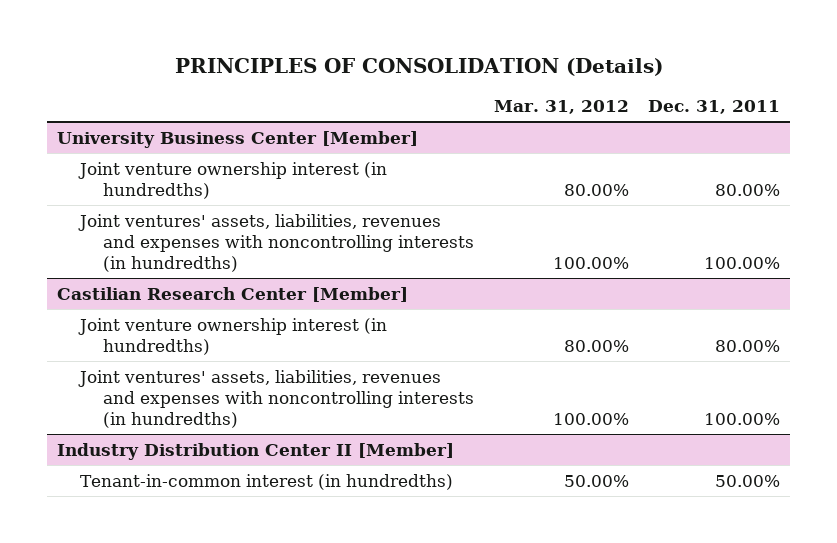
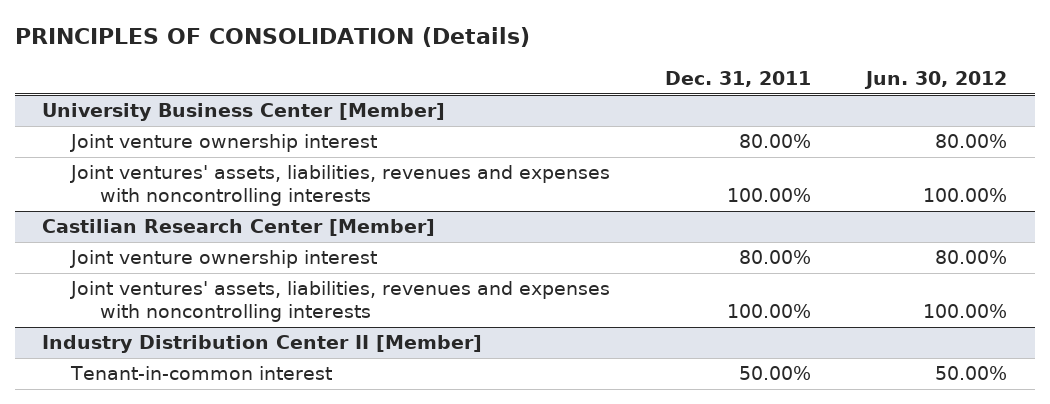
- | Mar. 31, 2012 | Dec. 31, 2011
+ | Dec. 31, 2011 | Jun. 30, 2012
@ University Business Center [Member]
- Joint venture ownership interest (in hundredths) | 80.00% | 80.00%
- Joint ventures' assets, liabilities, revenues and expenses with noncontrolling interests (in hundredths) | 100.00% | 100.00%
+ Joint venture ownership interest | 80.00% | 80.00%
+ Joint ventures' assets, liabilities, revenues and expenses with noncontrolling interests | 100.00% | 100.00%
@ Castilian Research Center [Member]
- Joint venture ownership interest (in hundredths) | 80.00% | 80.00%
- Joint ventures' assets, liabilities, revenues and expenses with noncontrolling interests (in hundredths) | 100.00% | 100.00%
+ Joint venture ownership interest | 80.00% | 80.00%
+ Joint ventures' assets, liabilities, revenues and expenses with noncontrolling interests | 100.00% | 100.00%
@ Industry Distribution Center II [Member]
- Tenant-in-common interest (in hundredths) | 50.00% | 50.00%
+ Tenant-in-common interest | 50.00% | 50.00%

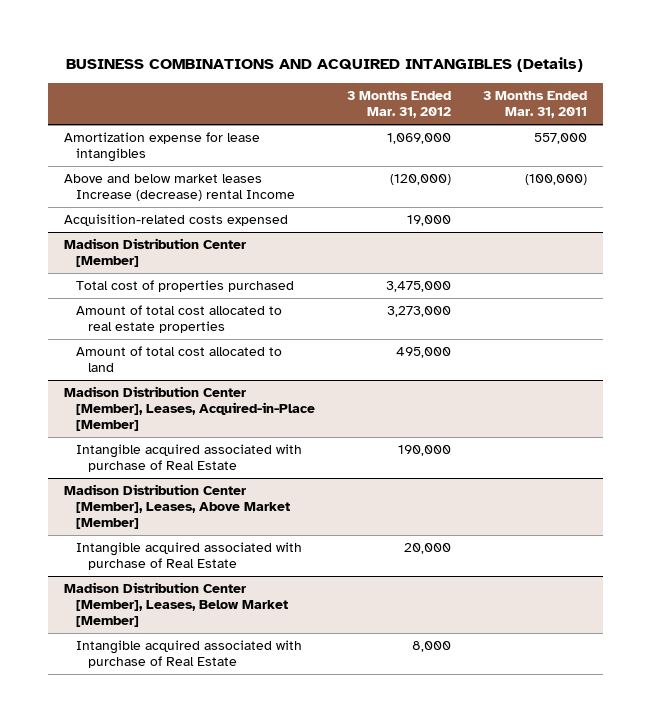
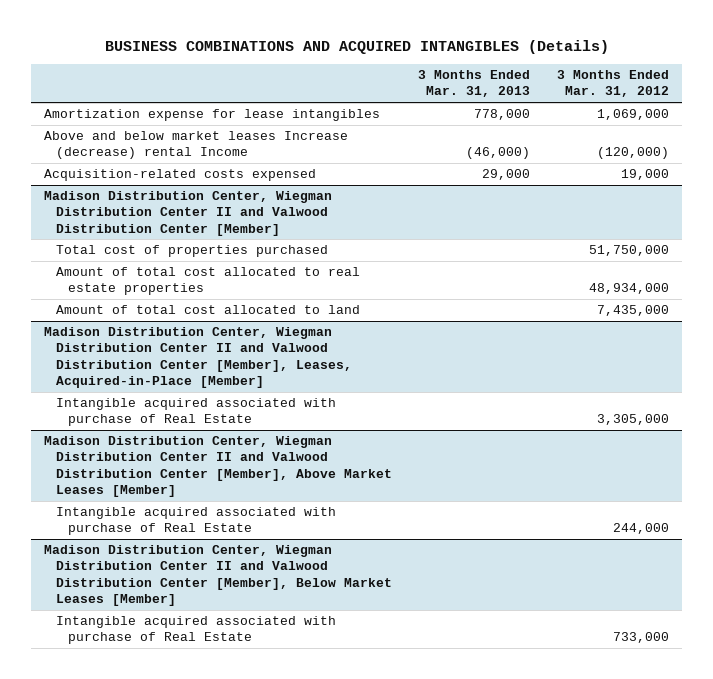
- | 3 Months Ended Mar. 31, 2012 | 3 Months Ended Mar. 31, 2011
+ | 3 Months Ended Mar. 31, 2013 | 3 Months Ended Mar. 31, 2012
- Madison Distribution Center [Member]
- Total cost of properties purchased | 3,475,000 |
- Amount of total cost allocated to real estate properties | 3,273,000 |
- Amount of total cost allocated to land | 495,000 |
- Madison Distribution Center [Member], Leases, Acquired-in-Place [Member]
- Intangible acquired associated with purchase of Real Estate | 190,000 |
- Madison Distribution Center [Member], Leases, Above Market [Member]
- Intangible acquired associated with purchase of Real Estate | 20,000 |
- Madison Distribution Center [Member], Leases, Below Market [Member]
- Intangible acquired associated with purchase of Real Estate | 8,000 |
+ Madison Distribution Center, Wiegman Distribution Center II and Valwood Distribution Center [Member]
+ Total cost of properties purchased | | 51,750,000
+ Amount of total cost allocated to real estate properties | | 48,934,000
+ Amount of total cost allocated to land | | 7,435,000
+ Madison Distribution Center, Wiegman Distribution Center II and Valwood Distribution Center [Member], Leases, Acquired-in-Place [Member]
+ Intangible acquired associated with purchase of Real Estate | | 3,305,000
+ Madison Distribution Center, Wiegman Distribution Center II and Valwood Distribution Center [Member], Above Market Leases [Member]
+ Intangible acquired associated with purchase of Real Estate | | 244,000
+ Madison Distribution Center, Wiegman Distribution Center II and Valwood Distribution Center [Member], Below Market Leases [Member]
+ Intangible acquired associated with purchase of Real Estate | | 733,000

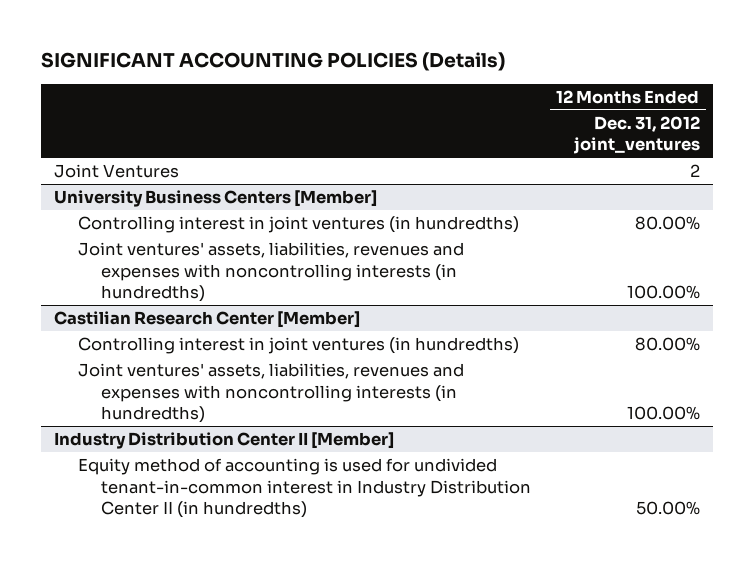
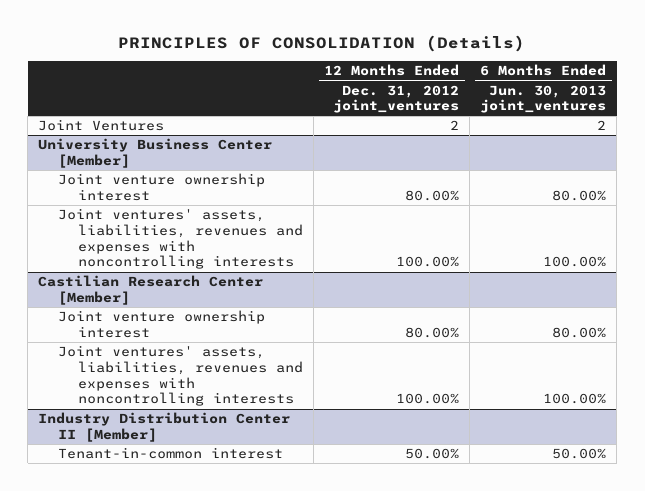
- SIGNIFICANT ACCOUNTING POLICIES (Details)
+ PRINCIPLES OF CONSOLIDATION (Details)
- | 12 Months Ended Dec. 31, 2012 joint_ventures
+ | 12 Months Ended Dec. 31, 2012 joint_ventures | 6 Months Ended Jun. 30, 2013 joint_ventures
- University Business Centers [Member]
- Controlling interest in joint ventures (in hundredths) | 80.00%
- Joint ventures' assets, liabilities, revenues and expenses with noncontrolling interests (in hundredths) | 100.00%
+ University Business Center [Member]
+ Joint venture ownership interest | 80.00% | 80.00%
+ Joint ventures' assets, liabilities, revenues and expenses with noncontrolling interests | 100.00% | 100.00%
@ Castilian Research Center [Member]
- Controlling interest in joint ventures (in hundredths) | 80.00%
- Joint ventures' assets, liabilities, revenues and expenses with noncontrolling interests (in hundredths) | 100.00%
+ Joint venture ownership interest | 80.00% | 80.00%
+ Joint ventures' assets, liabilities, revenues and expenses with noncontrolling interests | 100.00% | 100.00%
@ Industry Distribution Center II [Member]
- Equity method of accounting is used for undivided tenant-in-common interest in Industry Distribution Center II (in hundredths) | 50.00%
+ Tenant-in-common interest | 50.00% | 50.00%

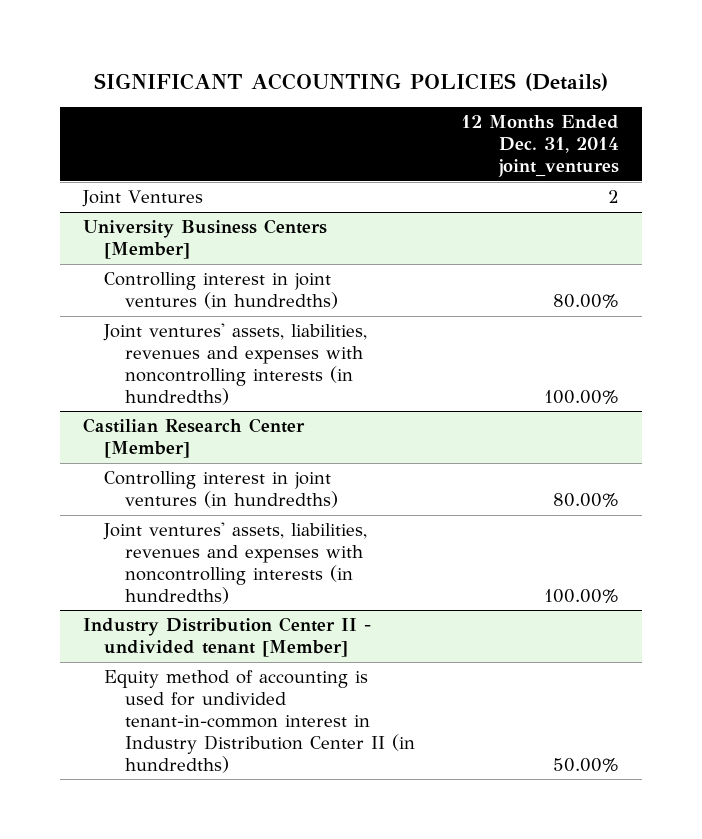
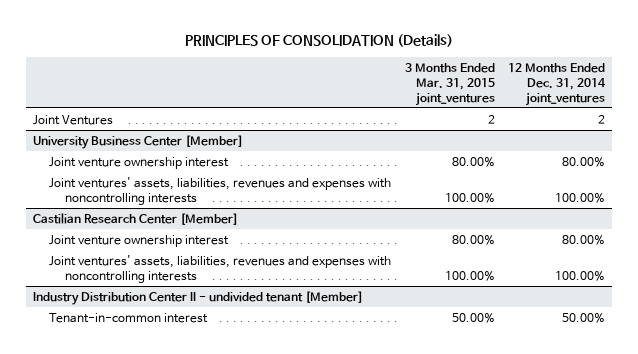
- SIGNIFICANT ACCOUNTING POLICIES (Details)
+ PRINCIPLES OF CONSOLIDATION (Details)
- | 12 Months Ended Dec. 31, 2014 joint_ventures
+ | 3 Months Ended Mar. 31, 2015 joint_ventures | 12 Months Ended Dec. 31, 2014 joint_ventures
- University Business Centers [Member]
- Controlling interest in joint ventures (in hundredths) | 80.00%
- Joint ventures' assets, liabilities, revenues and expenses with noncontrolling interests (in hundredths) | 100.00%
+ University Business Center [Member]
+ Joint venture ownership interest | 80.00% | 80.00%
+ Joint ventures' assets, liabilities, revenues and expenses with noncontrolling interests | 100.00% | 100.00%
@ Castilian Research Center [Member]
- Controlling interest in joint ventures (in hundredths) | 80.00%
- Joint ventures' assets, liabilities, revenues and expenses with noncontrolling interests (in hundredths) | 100.00%
+ Joint venture ownership interest | 80.00% | 80.00%
+ Joint ventures' assets, liabilities, revenues and expenses with noncontrolling interests | 100.00% | 100.00%
@ Industry Distribution Center II - undivided tenant [Member]
- Equity method of accounting is used for undivided tenant-in-common interest in Industry Distribution Center II (in hundredths) | 50.00%
+ Tenant-in-common interest | 50.00% | 50.00%

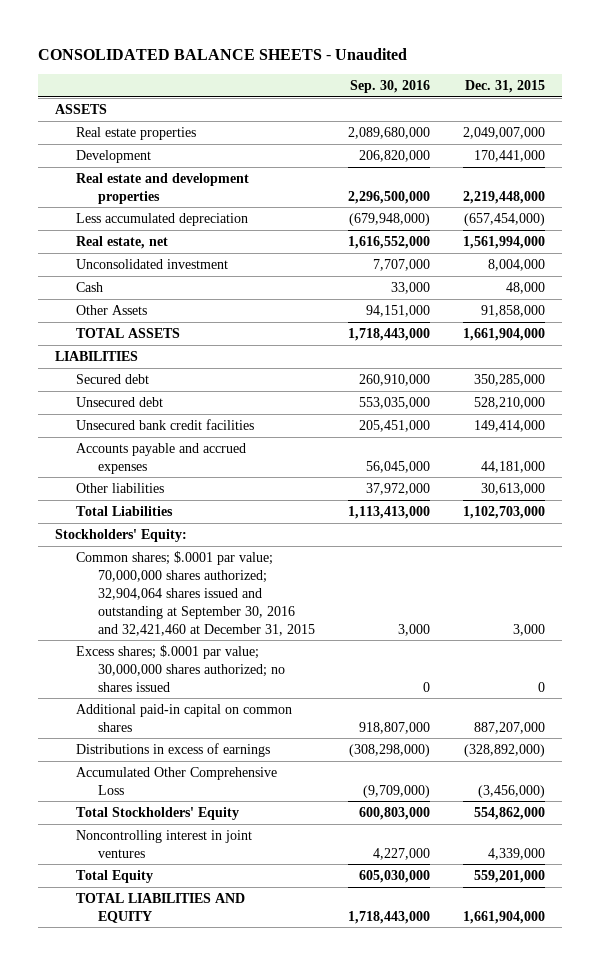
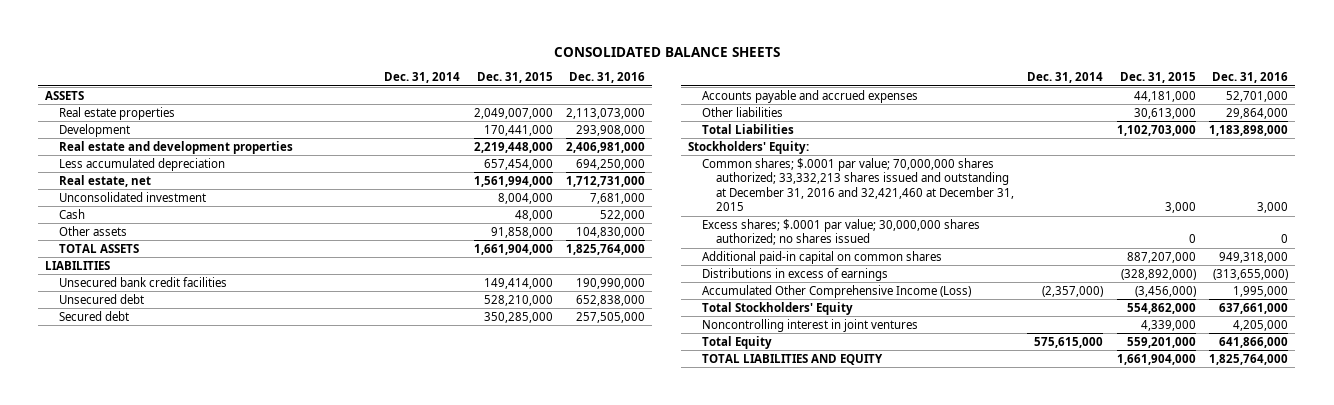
- CONSOLIDATED BALANCE SHEETS - Unaudited
+ CONSOLIDATED BALANCE SHEETS
- | Sep. 30, 2016 | Dec. 31, 2015
+ | Dec. 31, 2014 | Dec. 31, 2015 | Dec. 31, 2016
- Less accumulated depreciation | (679,948,000) | (657,454,000)
+ Less accumulated depreciation | | 657,454,000 | 694,250,000
- Other Assets | 94,151,000 | 91,858,000
+ Other assets | | 91,858,000 | 104,830,000
moved down: Unsecured debt | | 528,210,000 | 652,838,000
moved down: Secured debt | | 350,285,000 | 257,505,000
- Common shares; $.0001 par value; 70,000,000 shares authorized; 32,904,064 shares issued and outstanding at September 30, 2016 and 32,421,460 at December 31, 2015 | 3,000 | 3,000
+ Common shares; $.0001 par value; 70,000,000 shares authorized; 33,332,213 shares issued and outstanding at December 31, 2016 and 32,421,460 at December 31, 2015 | | 3,000 | 3,000
- Accumulated Other Comprehensive Loss | (9,709,000) | (3,456,000)
+ Accumulated Other Comprehensive Income (Loss) | (2,357,000) | (3,456,000) | 1,995,000

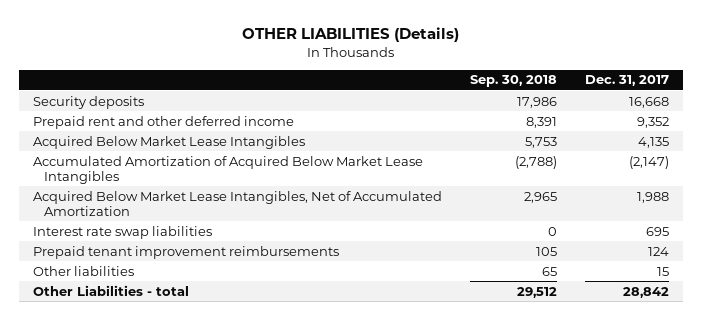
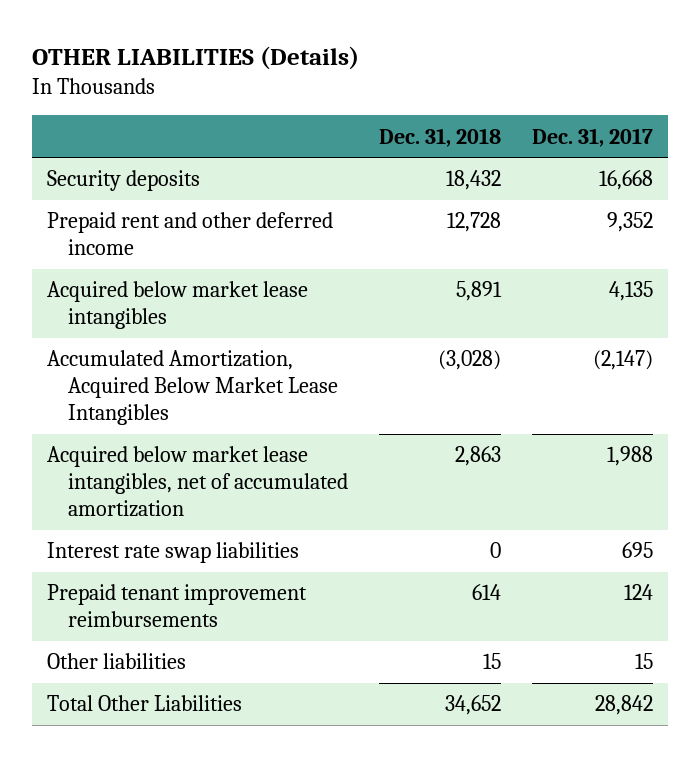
- | Sep. 30, 2018 | Dec. 31, 2017
+ | Dec. 31, 2018 | Dec. 31, 2017
- Acquired Below Market Lease Intangibles | 5,753 | 4,135
- Accumulated Amortization of Acquired Below Market Lease Intangibles | (2,788) | (2,147)
- Acquired Below Market Lease Intangibles, Net of Accumulated Amortization | 2,965 | 1,988
+ Acquired below market lease intangibles | 5,891 | 4,135
+ Accumulated Amortization, Acquired Below Market Lease Intangibles | (3,028) | (2,147)
+ Acquired below market lease intangibles, net of accumulated amortization | 2,863 | 1,988
- Other Liabilities - total | 29,512 | 28,842
+ Total Other Liabilities | 34,652 | 28,842

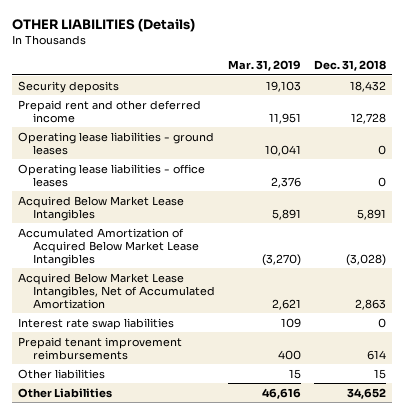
- | Dec. 31, 2018 | Dec. 31, 2017
+ | Mar. 31, 2019 | Dec. 31, 2018
- Acquired below market lease intangibles | 5,891 | 4,135
- Accumulated Amortization, Acquired Below Market Lease Intangibles | (3,028) | (2,147)
- Acquired below market lease intangibles, net of accumulated amortization | 2,863 | 1,988
+ Operating lease liabilities - ground leases | 10,041 | 0
+ Operating lease liabilities - office leases | 2,376 | 0
+ Acquired Below Market Lease Intangibles | 5,891 | 5,891
+ Accumulated Amortization of Acquired Below Market Lease Intangibles | (3,270) | (3,028)
+ Acquired Below Market Lease Intangibles, Net of Accumulated Amortization | 2,621 | 2,863
- Total Other Liabilities | 34,652 | 28,842
+ Other Liabilities | 46,616 | 34,652

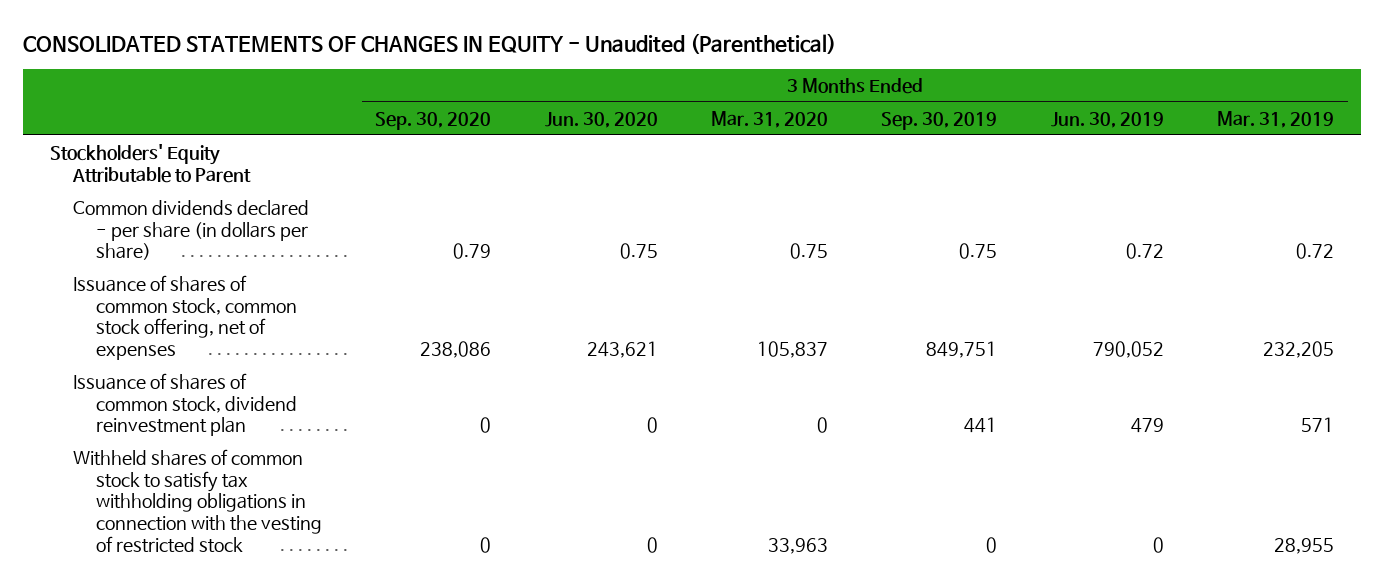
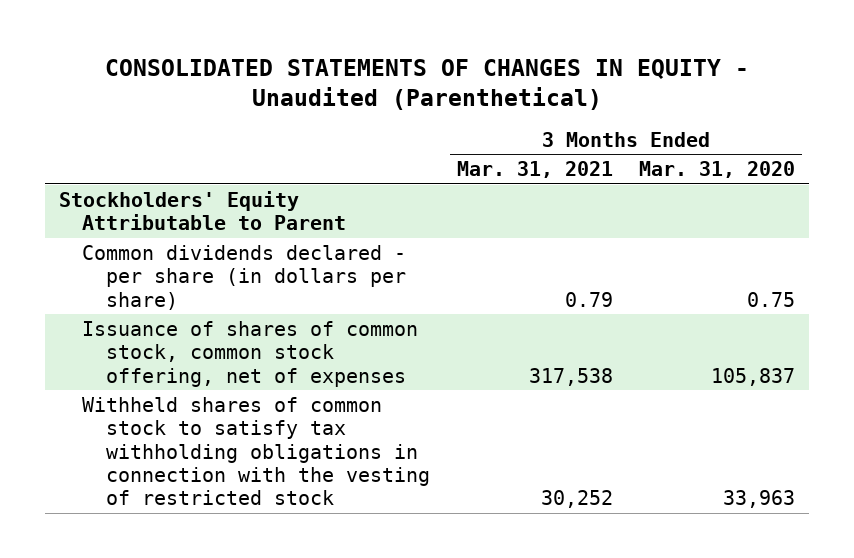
- | 3 Months Ended Sep. 30, 2020 | 3 Months Ended Jun. 30, 2020 | 3 Months Ended Mar. 31, 2020 | 3 Months Ended Sep. 30, 2019 | 3 Months Ended Jun. 30, 2019 | 3 Months Ended Mar. 31, 2019
+ | 3 Months Ended Mar. 31, 2021 | 3 Months Ended Mar. 31, 2020
- Issuance of shares of common stock, dividend reinvestment plan | 0 | 0 | 0 | 441 | 479 | 571

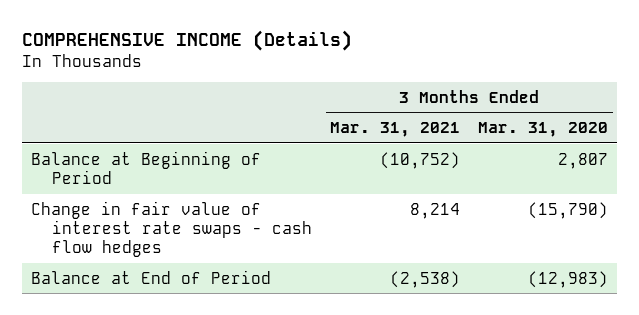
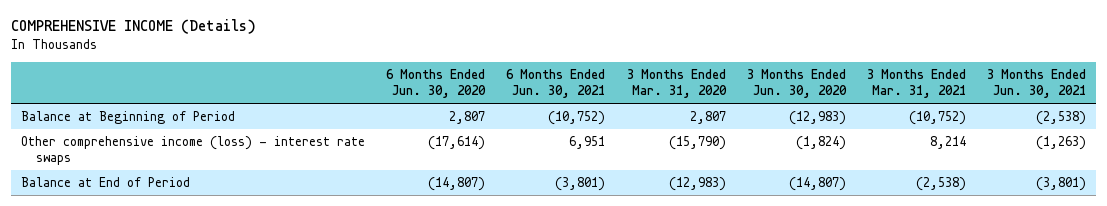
- | 3 Months Ended Mar. 31, 2021 | 3 Months Ended Mar. 31, 2020
+ | 6 Months Ended Jun. 30, 2020 | 6 Months Ended Jun. 30, 2021 | 3 Months Ended Mar. 31, 2020 | 3 Months Ended Jun. 30, 2020 | 3 Months Ended Mar. 31, 2021 | 3 Months Ended Jun. 30, 2021
- Change in fair value of interest rate swaps - cash flow hedges | 8,214 | (15,790)
+ Other comprehensive income (loss) - interest rate swaps | (17,614) | 6,951 | (15,790) | (1,824) | 8,214 | (1,263)

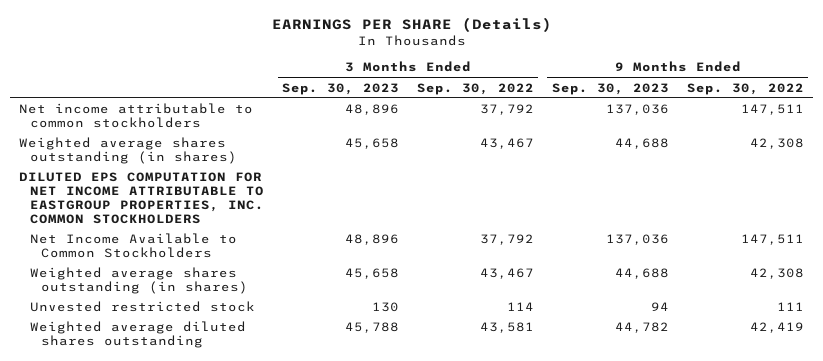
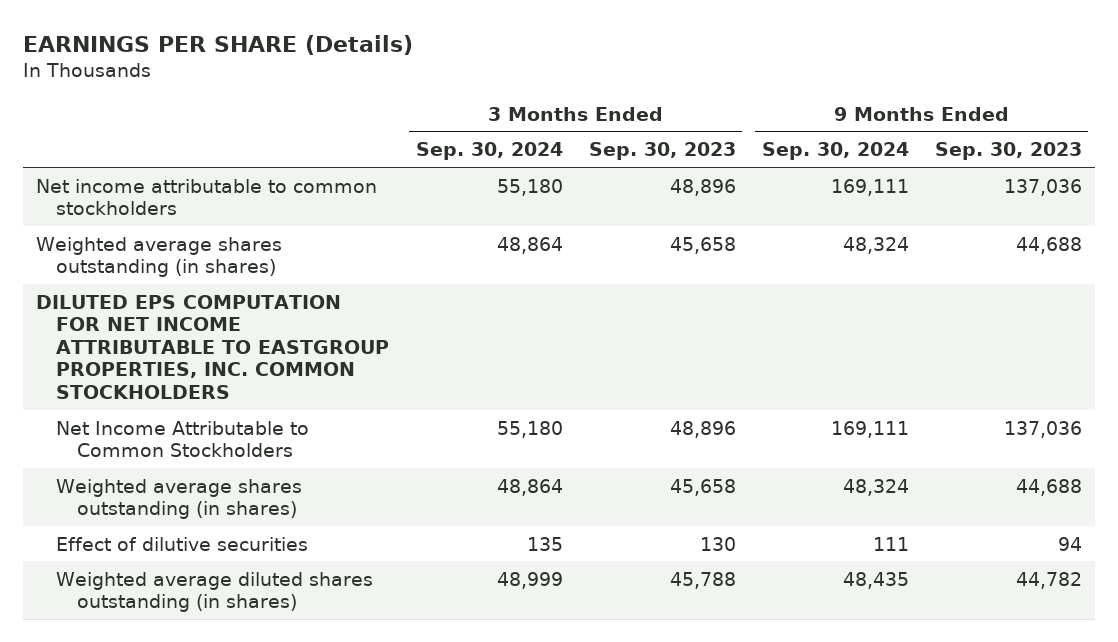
- | 3 Months Ended Sep. 30, 2023 | 3 Months Ended Sep. 30, 2022 | 9 Months Ended Sep. 30, 2023 | 9 Months Ended Sep. 30, 2022
+ | 3 Months Ended Sep. 30, 2024 | 3 Months Ended Sep. 30, 2023 | 9 Months Ended Sep. 30, 2024 | 9 Months Ended Sep. 30, 2023
- Net Income Available to Common Stockholders | 48,896 | 37,792 | 137,036 | 147,511
+ Net Income Attributable to Common Stockholders | 55,180 | 48,896 | 169,111 | 137,036
- Unvested restricted stock | 130 | 114 | 94 | 111
- Weighted average diluted shares outstanding | 45,788 | 43,581 | 44,782 | 42,419
+ Effect of dilutive securities | 135 | 130 | 111 | 94
+ Weighted average diluted shares outstanding (in shares) | 48,999 | 45,788 | 48,435 | 44,782

